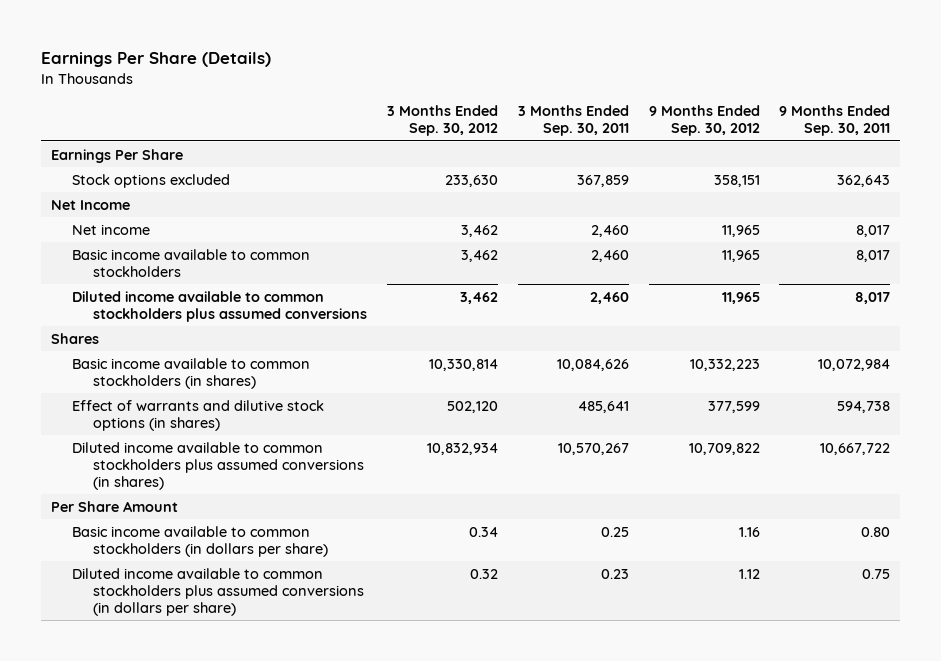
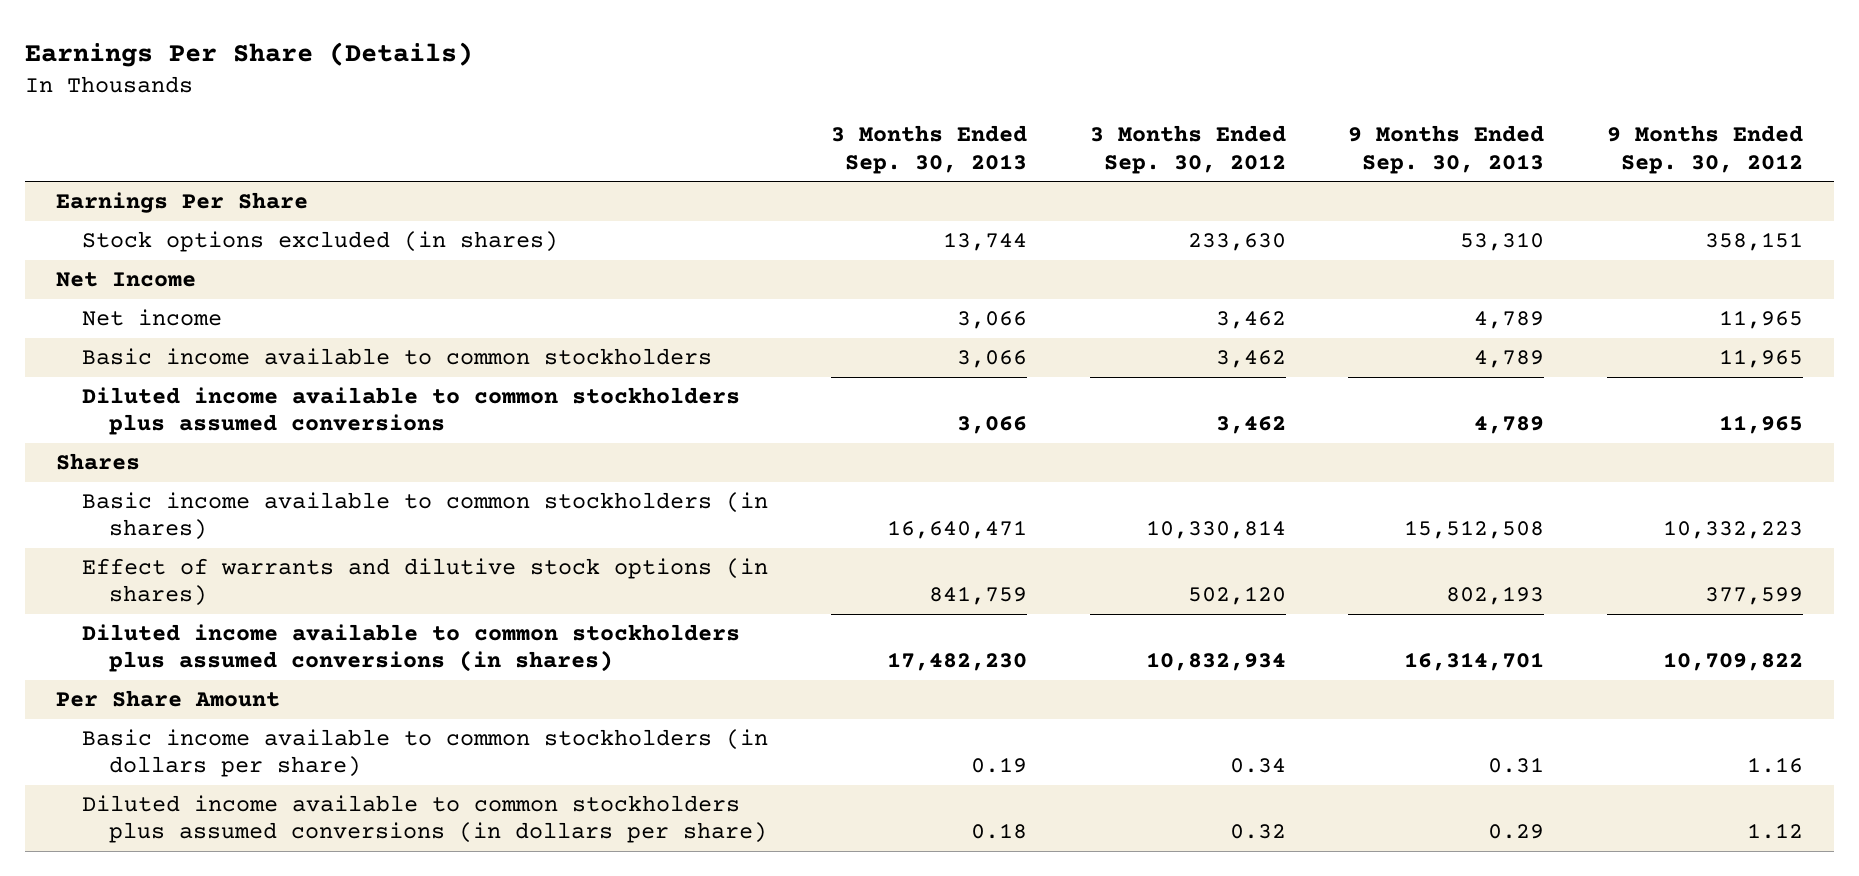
- | 3 Months Ended Sep. 30, 2012 | 3 Months Ended Sep. 30, 2011 | 9 Months Ended Sep. 30, 2012 | 9 Months Ended Sep. 30, 2011
+ | 3 Months Ended Sep. 30, 2013 | 3 Months Ended Sep. 30, 2012 | 9 Months Ended Sep. 30, 2013 | 9 Months Ended Sep. 30, 2012
- Stock options excluded | 233,630 | 367,859 | 358,151 | 362,643
+ Stock options excluded (in shares) | 13,744 | 233,630 | 53,310 | 358,151

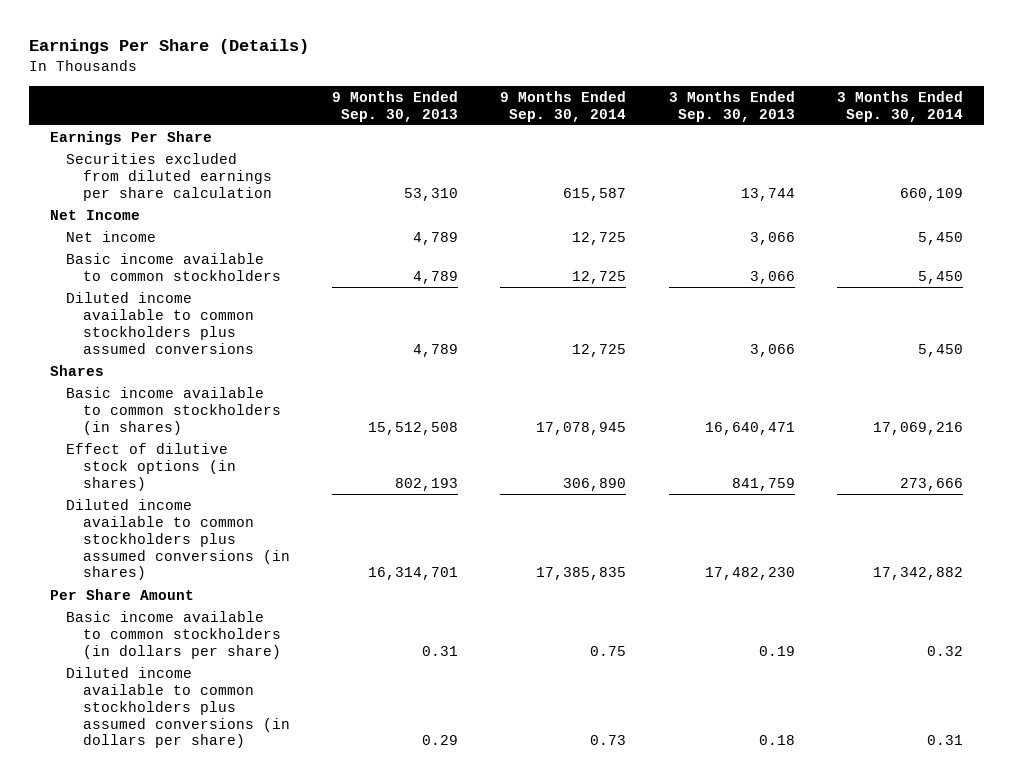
- | 3 Months Ended Sep. 30, 2013 | 3 Months Ended Sep. 30, 2012 | 9 Months Ended Sep. 30, 2013 | 9 Months Ended Sep. 30, 2012
+ | 9 Months Ended Sep. 30, 2013 | 9 Months Ended Sep. 30, 2014 | 3 Months Ended Sep. 30, 2013 | 3 Months Ended Sep. 30, 2014
- Stock options excluded (in shares) | 13,744 | 233,630 | 53,310 | 358,151
+ Securities excluded from diluted earnings per share calculation | 53,310 | 615,587 | 13,744 | 660,109
- Effect of warrants and dilutive stock options (in shares) | 841,759 | 502,120 | 802,193 | 377,599
+ Effect of dilutive stock options (in shares) | 802,193 | 306,890 | 841,759 | 273,666

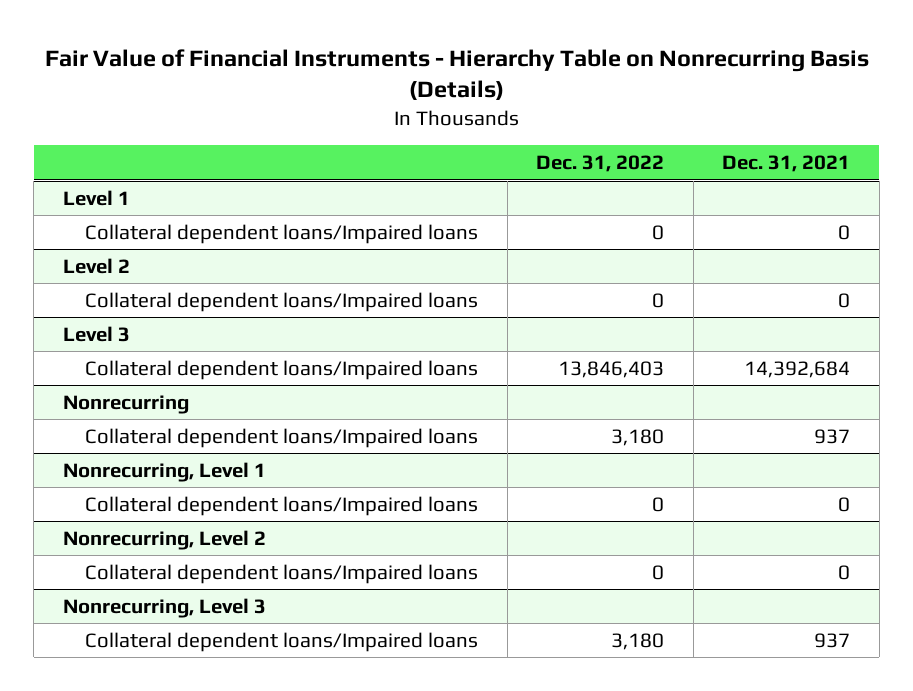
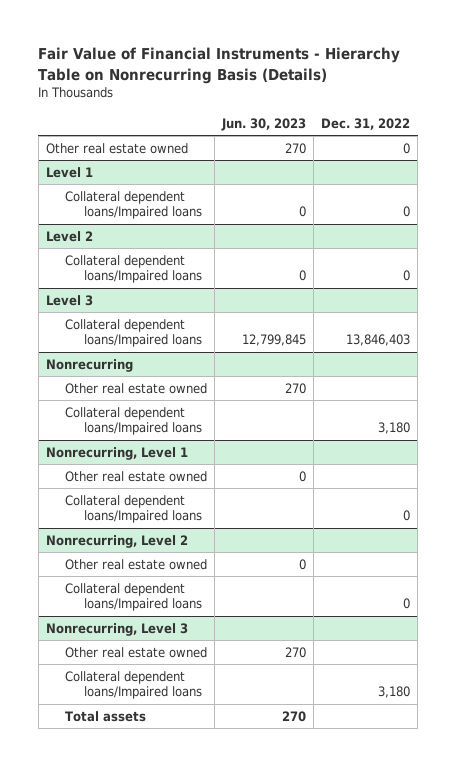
- | Dec. 31, 2022 | Dec. 31, 2021
+ | Jun. 30, 2023 | Dec. 31, 2022
+ Other real estate owned | 270 | 0
@ Nonrecurring
+ Other real estate owned | 270 |
@ Nonrecurring, Level 1
+ Other real estate owned | 0 |
@ Nonrecurring, Level 2
+ Other real estate owned | 0 |
@ Nonrecurring, Level 3
+ Other real estate owned | 270 |
+ Total assets | 270 |

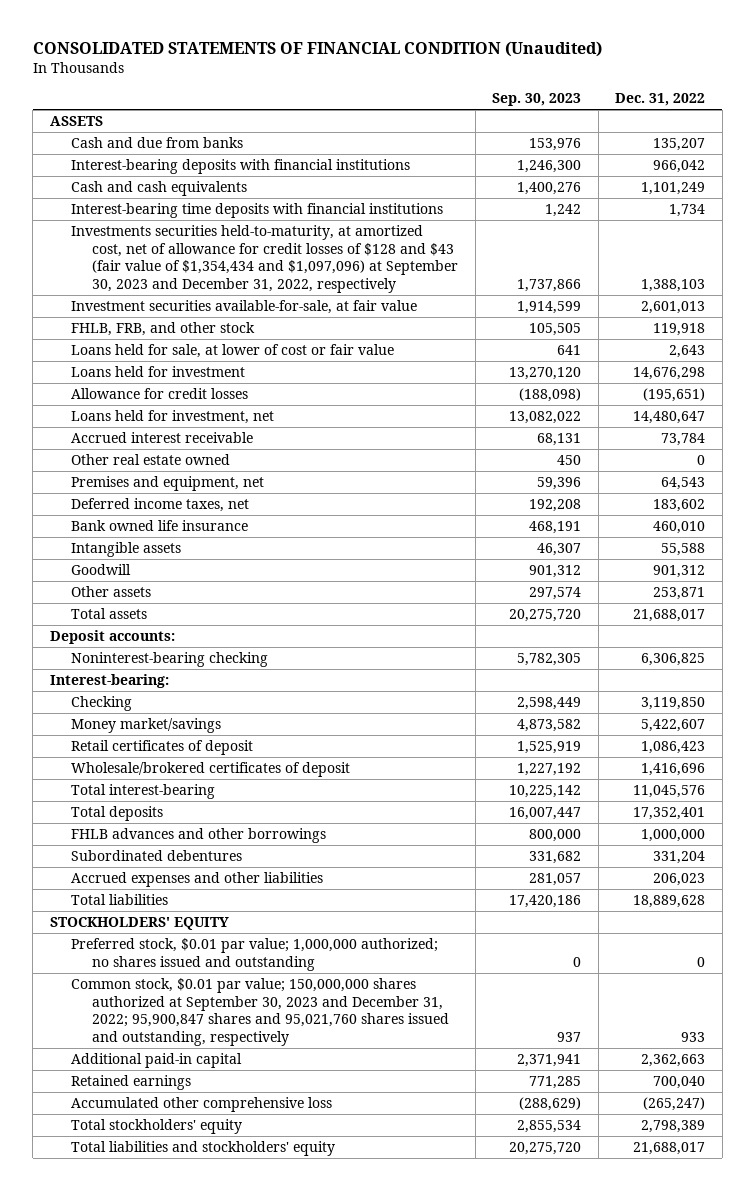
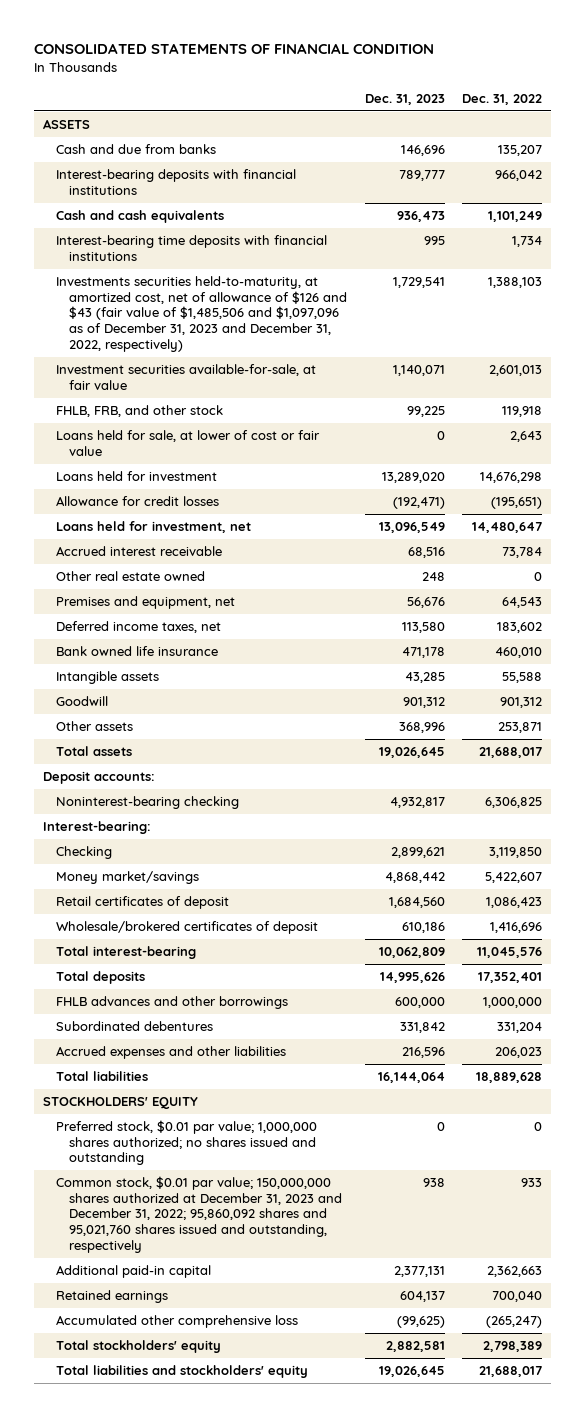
- CONSOLIDATED STATEMENTS OF FINANCIAL CONDITION (Unaudited)
+ CONSOLIDATED STATEMENTS OF FINANCIAL CONDITION
- | Sep. 30, 2023 | Dec. 31, 2022
+ | Dec. 31, 2023 | Dec. 31, 2022
- Investments securities held-to-maturity, at amortized cost, net of allowance for credit losses of $128 and $43 (fair value of $1,354,434 and $1,097,096) at September 30, 2023 and December 31, 2022, respectively | 1,737,866 | 1,388,103
+ Investments securities held-to-maturity, at amortized cost, net of allowance of $126 and $43 (fair value of $1,485,506 and $1,097,096 as of December 31, 2023 and December 31, 2022, respectively) | 1,729,541 | 1,388,103
- Preferred stock, $0.01 par value; 1,000,000 authorized; no shares issued and outstanding | 0 | 0
- Common stock, $0.01 par value; 150,000,000 shares authorized at September 30, 2023 and December 31, 2022; 95,900,847 shares and 95,021,760 shares issued and outstanding, respectively | 937 | 933
+ Preferred stock, $0.01 par value; 1,000,000 shares authorized; no shares issued and outstanding | 0 | 0
+ Common stock, $0.01 par value; 150,000,000 shares authorized at December 31, 2023 and December 31, 2022; 95,860,092 shares and 95,021,760 shares issued and outstanding, respectively | 938 | 933

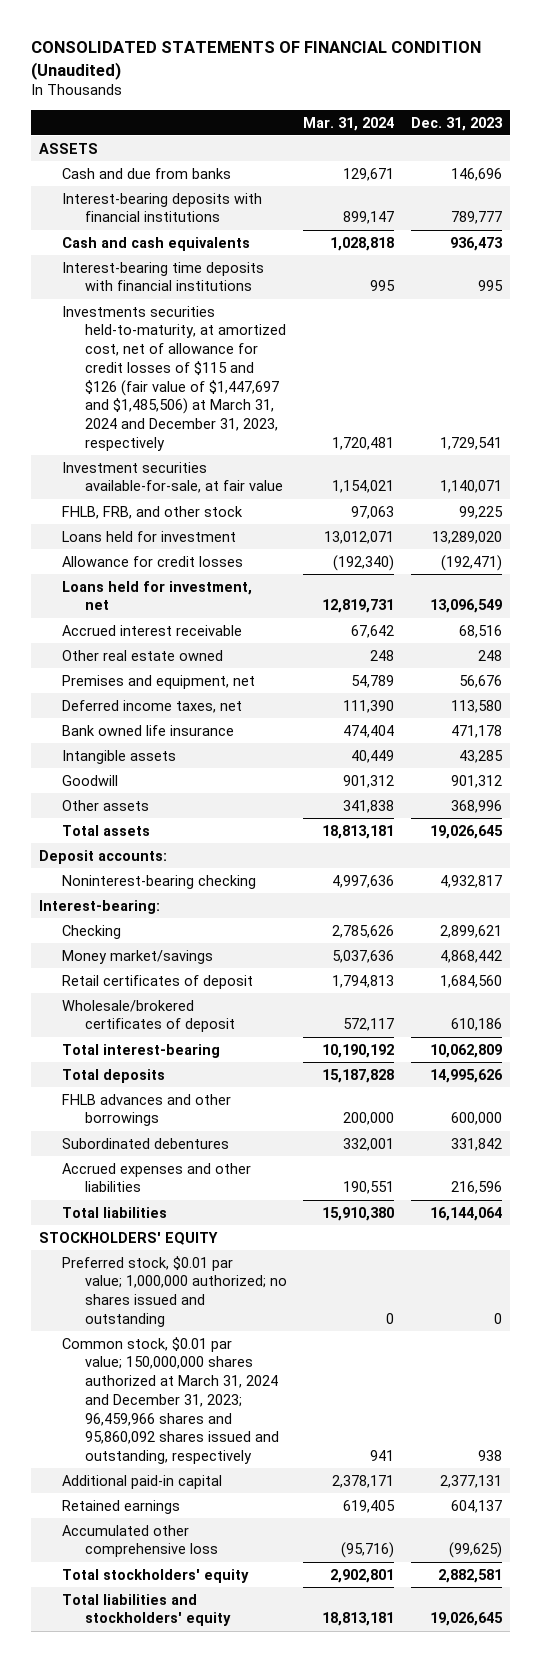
- CONSOLIDATED STATEMENTS OF FINANCIAL CONDITION
+ CONSOLIDATED STATEMENTS OF FINANCIAL CONDITION (Unaudited)
- | Dec. 31, 2023 | Dec. 31, 2022
+ | Mar. 31, 2024 | Dec. 31, 2023
- Investments securities held-to-maturity, at amortized cost, net of allowance of $126 and $43 (fair value of $1,485,506 and $1,097,096 as of December 31, 2023 and December 31, 2022, respectively) | 1,729,541 | 1,388,103
+ Investments securities held-to-maturity, at amortized cost, net of allowance for credit losses of $115 and $126 (fair value of $1,447,697 and $1,485,506) at March 31, 2024 and December 31, 2023, respectively | 1,720,481 | 1,729,541
- Loans held for sale, at lower of cost or fair value | 0 | 2,643
- Preferred stock, $0.01 par value; 1,000,000 shares authorized; no shares issued and outstanding | 0 | 0
- Common stock, $0.01 par value; 150,000,000 shares authorized at December 31, 2023 and December 31, 2022; 95,860,092 shares and 95,021,760 shares issued and outstanding, respectively | 938 | 933
+ Preferred stock, $0.01 par value; 1,000,000 authorized; no shares issued and outstanding | 0 | 0
+ Common stock, $0.01 par value; 150,000,000 shares authorized at March 31, 2024 and December 31, 2023; 96,459,966 shares and 95,860,092 shares issued and outstanding, respectively | 941 | 938

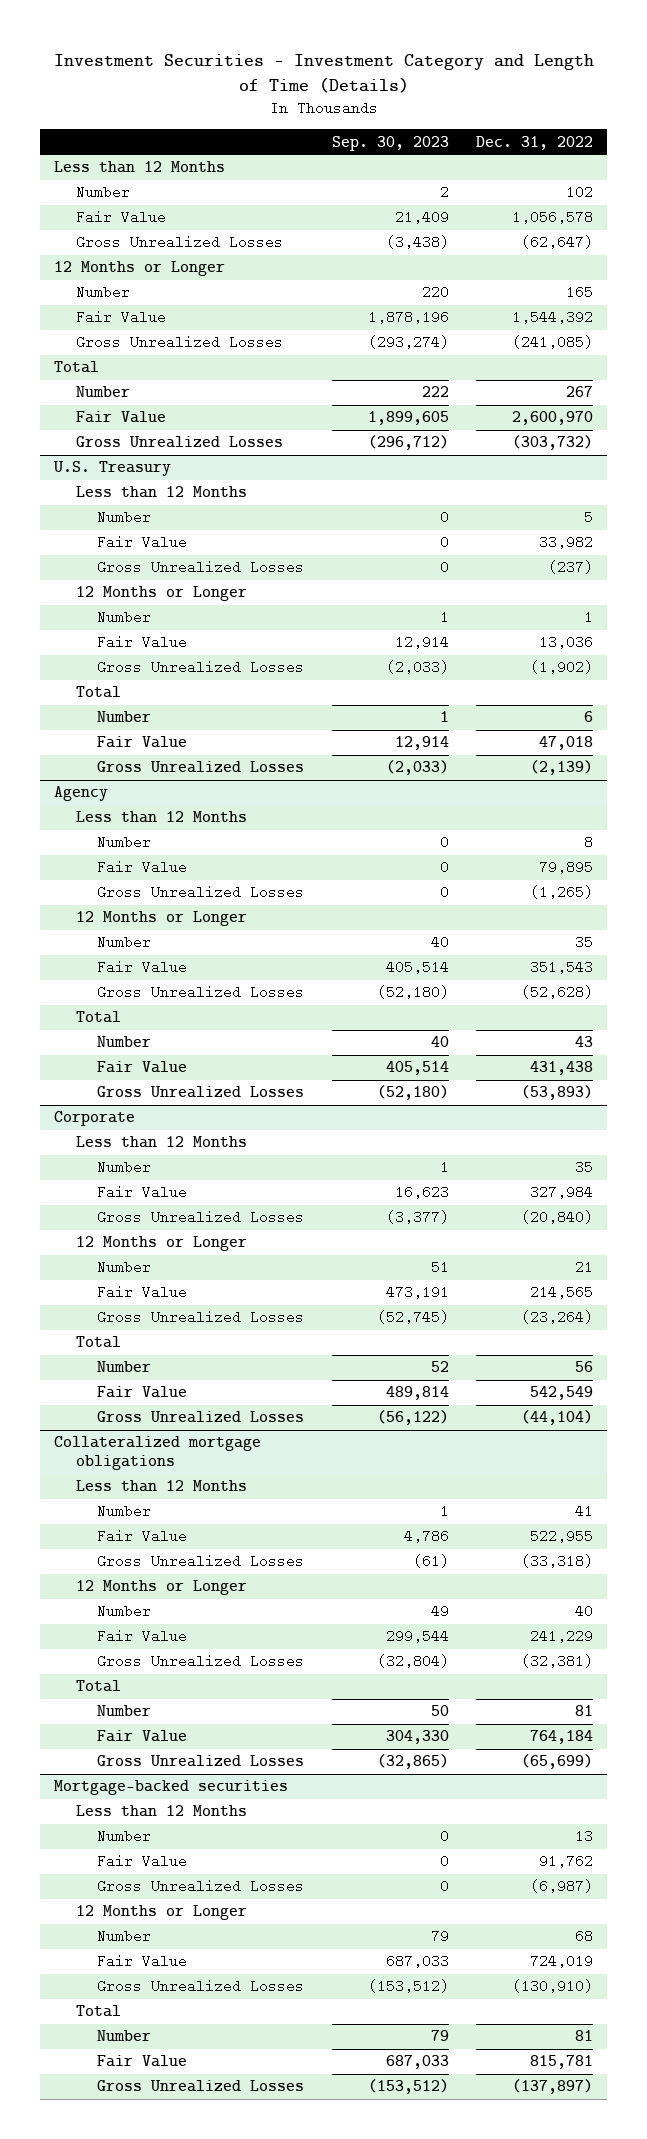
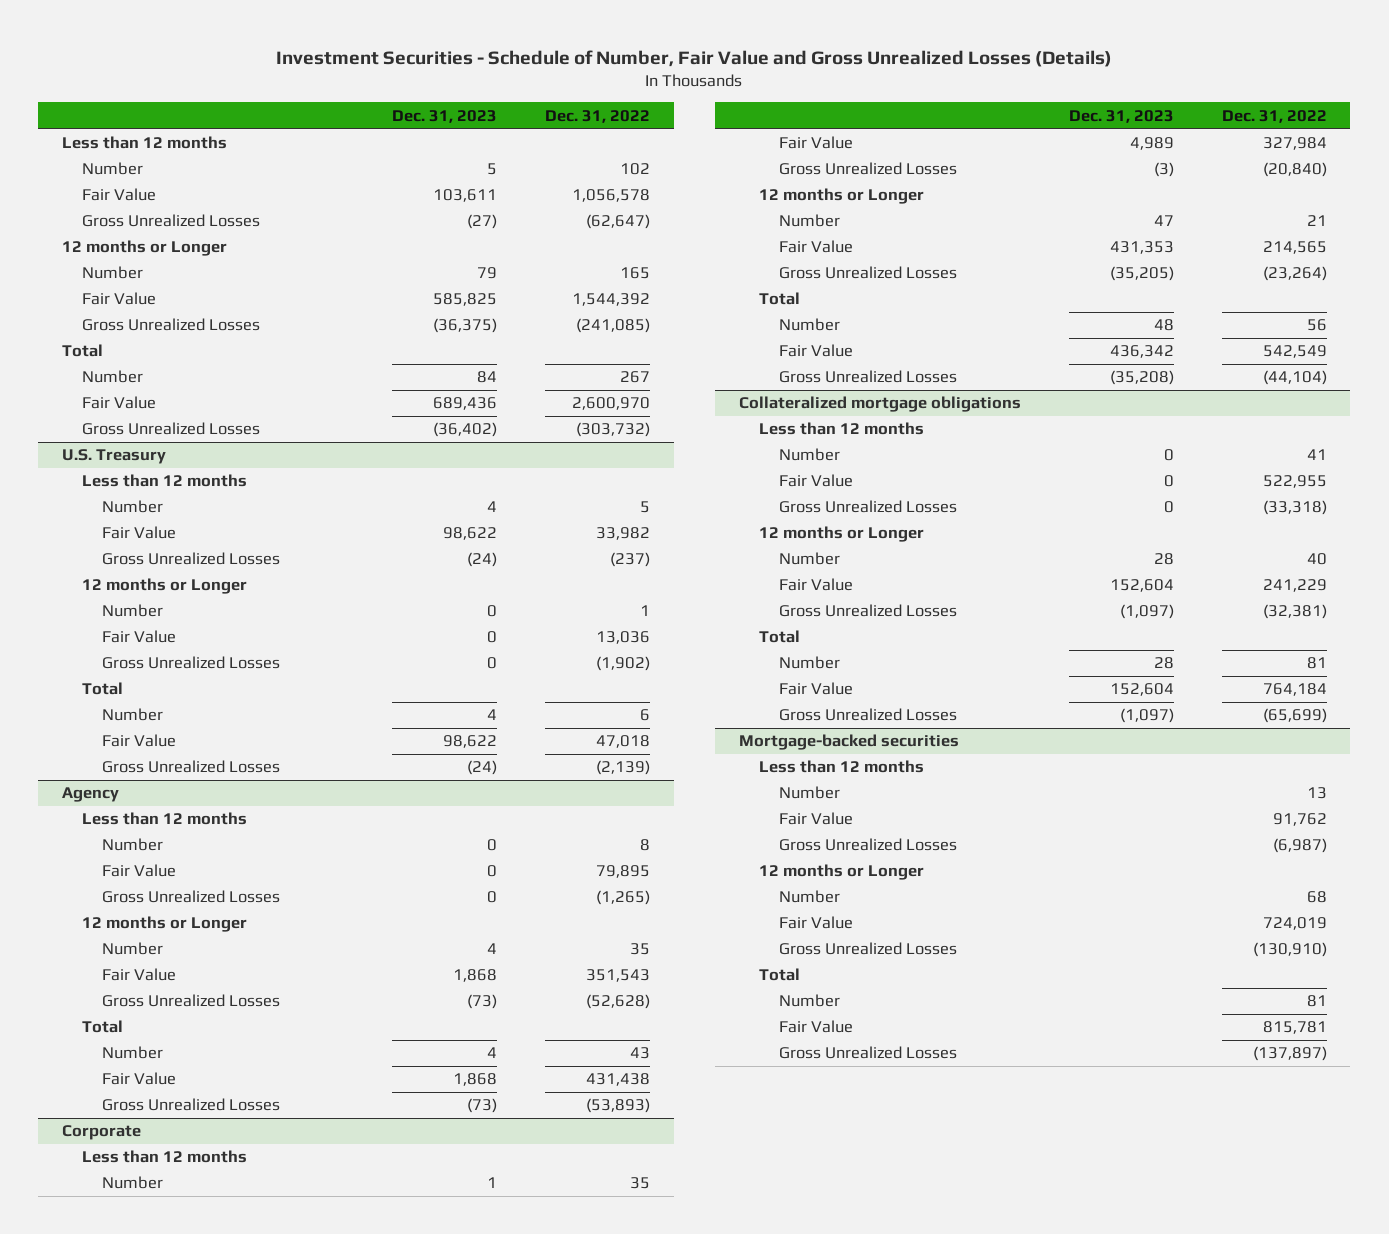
- Investment Securities - Investment Category and Length of Time (Details)
+ Investment Securities - Schedule of Number, Fair Value and Gross Unrealized Losses (Details)
- | Sep. 30, 2023 | Dec. 31, 2022
+ | Dec. 31, 2023 | Dec. 31, 2022
- Less than 12 Months
+ Less than 12 months
- 12 Months or Longer
+ 12 months or Longer
@ U.S. Treasury
- Less than 12 Months
+ Less than 12 months
- 12 Months or Longer
+ 12 months or Longer
@ Agency
- Less than 12 Months
+ Less than 12 months
- 12 Months or Longer
+ 12 months or Longer
@ Corporate
- Less than 12 Months
+ Less than 12 months
- 12 Months or Longer
+ 12 months or Longer
@ Collateralized mortgage obligations
- Less than 12 Months
+ Less than 12 months
- 12 Months or Longer
+ 12 months or Longer
@ Mortgage-backed securities
- Less than 12 Months
+ Less than 12 months
- 12 Months or Longer
+ 12 months or Longer

